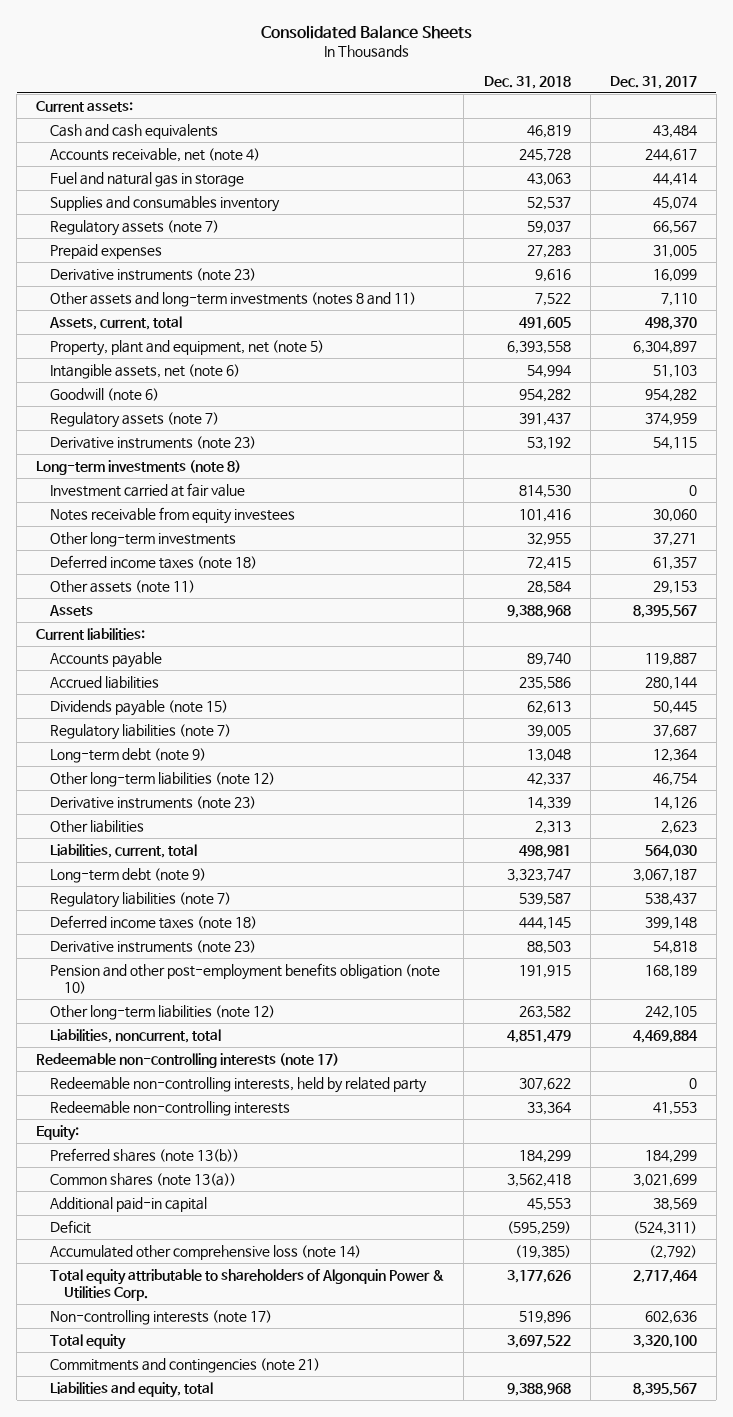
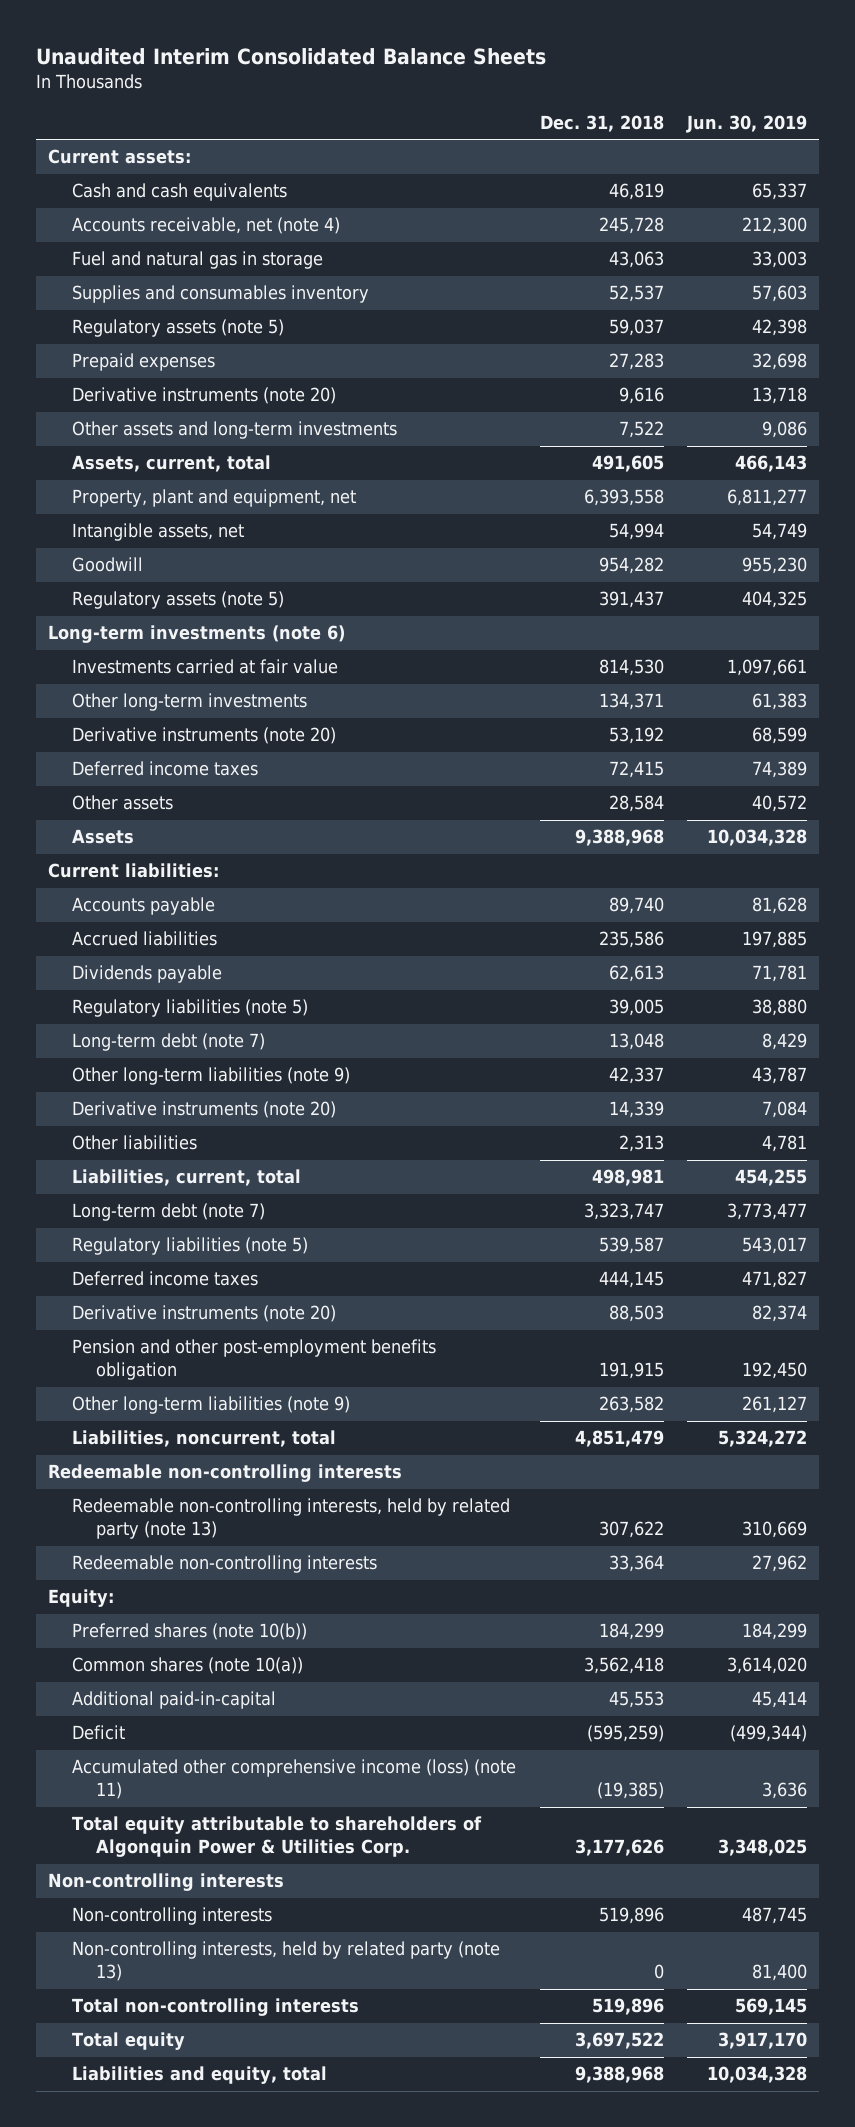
- Consolidated Balance Sheets
+ Unaudited Interim Consolidated Balance Sheets
- | Dec. 31, 2018 | Dec. 31, 2017
+ | Dec. 31, 2018 | Jun. 30, 2019
- Regulatory assets (note 7) | 59,037 | 66,567
+ Regulatory assets (note 5) | 59,037 | 42,398
- Derivative instruments (note 23) | 9,616 | 16,099
- Other assets and long-term investments (notes 8 and 11) | 7,522 | 7,110
+ Derivative instruments (note 20) | 9,616 | 13,718
+ Other assets and long-term investments | 7,522 | 9,086
- Property, plant and equipment, net (note 5) | 6,393,558 | 6,304,897
- Intangible assets, net (note 6) | 54,994 | 51,103
- Goodwill (note 6) | 954,282 | 954,282
- Regulatory assets (note 7) | 391,437 | 374,959
- Derivative instruments (note 23) | 53,192 | 54,115
- Long-term investments (note 8)
- Investment carried at fair value | 814,530 | 0
- Notes receivable from equity investees | 101,416 | 30,060
- Other long-term investments | 32,955 | 37,271
- Deferred income taxes (note 18) | 72,415 | 61,357
- Other assets (note 11) | 28,584 | 29,153
+ Property, plant and equipment, net | 6,393,558 | 6,811,277
+ Intangible assets, net | 54,994 | 54,749
+ Goodwill | 954,282 | 955,230
+ Regulatory assets (note 5) | 391,437 | 404,325
+ Long-term investments (note 6)
+ Investments carried at fair value | 814,530 | 1,097,661
+ Other long-term investments | 134,371 | 61,383
+ Derivative instruments (note 20) | 53,192 | 68,599
+ Deferred income taxes | 72,415 | 74,389
+ Other assets | 28,584 | 40,572
- Dividends payable (note 15) | 62,613 | 50,445
- Regulatory liabilities (note 7) | 39,005 | 37,687
- Long-term debt (note 9) | 13,048 | 12,364
- Other long-term liabilities (note 12) | 42,337 | 46,754
- Derivative instruments (note 23) | 14,339 | 14,126
+ Dividends payable | 62,613 | 71,781
+ Regulatory liabilities (note 5) | 39,005 | 38,880
+ Long-term debt (note 7) | 13,048 | 8,429
+ Other long-term liabilities (note 9) | 42,337 | 43,787
+ Derivative instruments (note 20) | 14,339 | 7,084
- Long-term debt (note 9) | 3,323,747 | 3,067,187
- Regulatory liabilities (note 7) | 539,587 | 538,437
- Deferred income taxes (note 18) | 444,145 | 399,148
- Derivative instruments (note 23) | 88,503 | 54,818
- Pension and other post-employment benefits obligation (note 10) | 191,915 | 168,189
- Other long-term liabilities (note 12) | 263,582 | 242,105
+ Long-term debt (note 7) | 3,323,747 | 3,773,477
+ Regulatory liabilities (note 5) | 539,587 | 543,017
+ Deferred income taxes | 444,145 | 471,827
+ Derivative instruments (note 20) | 88,503 | 82,374
+ Pension and other post-employment benefits obligation | 191,915 | 192,450
+ Other long-term liabilities (note 9) | 263,582 | 261,127
- Redeemable non-controlling interests (note 17)
- Redeemable non-controlling interests, held by related party | 307,622 | 0
+ Redeemable non-controlling interests
+ Redeemable non-controlling interests, held by related party (note 13) | 307,622 | 310,669
- Preferred shares (note 13(b)) | 184,299 | 184,299
- Common shares (note 13(a)) | 3,562,418 | 3,021,699
- Additional paid-in capital | 45,553 | 38,569
+ Preferred shares (note 10(b)) | 184,299 | 184,299
+ Common shares (note 10(a)) | 3,562,418 | 3,614,020
+ Additional paid-in-capital | 45,553 | 45,414
- Accumulated other comprehensive loss (note 14) | (19,385) | (2,792)
+ Accumulated other comprehensive income (loss) (note 11) | (19,385) | 3,636
- Non-controlling interests (note 17) | 519,896 | 602,636
+ Non-controlling interests
+ Non-controlling interests | 519,896 | 487,745
+ Non-controlling interests, held by related party (note 13) | 0 | 81,400
+ Total non-controlling interests | 519,896 | 569,145
- Commitments and contingencies (note 21)

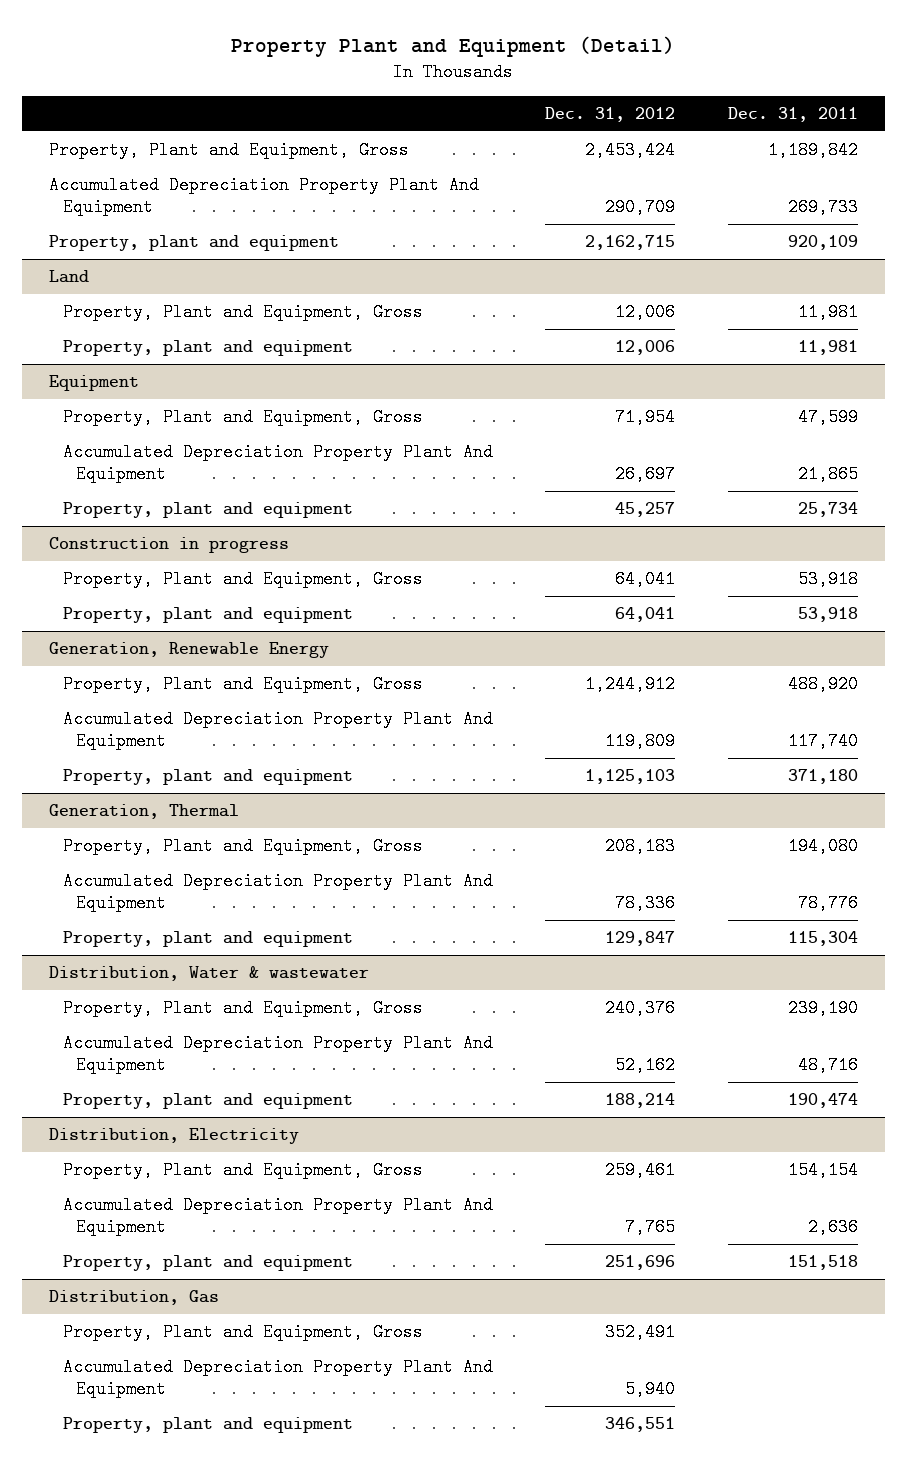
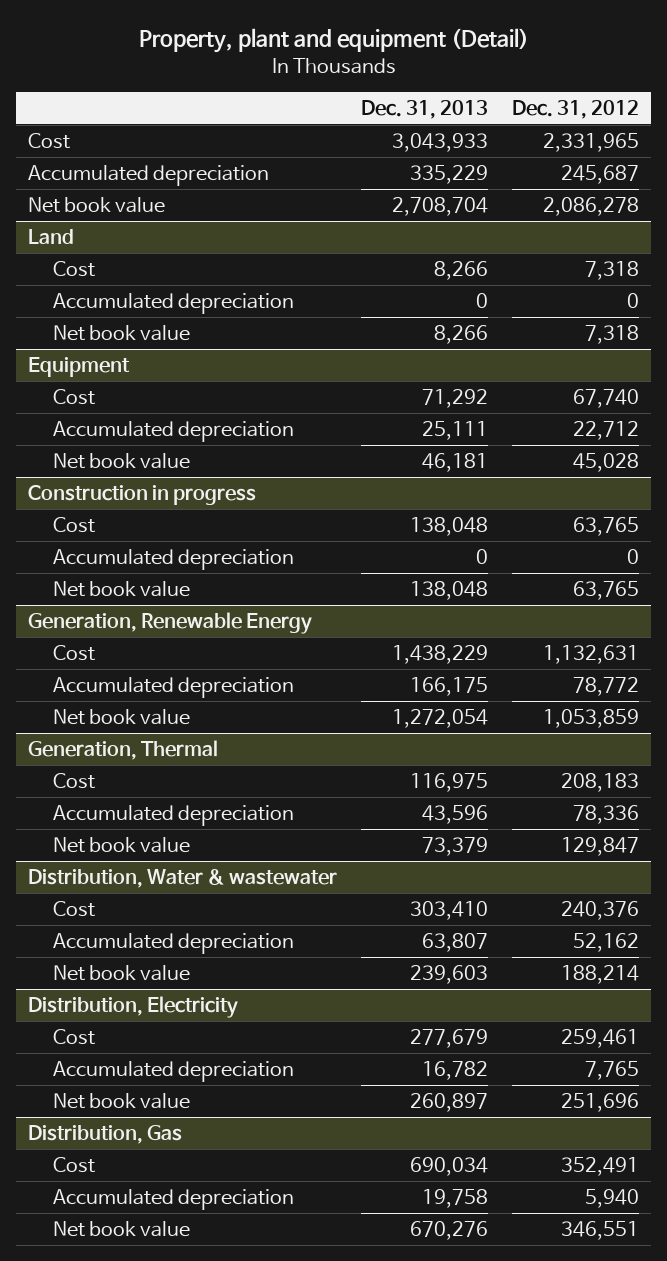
- Property Plant and Equipment (Detail)
+ Property, plant and equipment (Detail)
- | Dec. 31, 2012 | Dec. 31, 2011
+ | Dec. 31, 2013 | Dec. 31, 2012
- Property, Plant and Equipment, Gross | 2,453,424 | 1,189,842
- Accumulated Depreciation Property Plant And Equipment | 290,709 | 269,733
- Property, plant and equipment | 2,162,715 | 920,109
+ Cost | 3,043,933 | 2,331,965
+ Accumulated depreciation | 335,229 | 245,687
+ Net book value | 2,708,704 | 2,086,278
@ Land
- Property, Plant and Equipment, Gross | 12,006 | 11,981
- Property, plant and equipment | 12,006 | 11,981
+ Cost | 8,266 | 7,318
+ Accumulated depreciation | 0 | 0
+ Net book value | 8,266 | 7,318
@ Equipment
- Property, Plant and Equipment, Gross | 71,954 | 47,599
- Accumulated Depreciation Property Plant And Equipment | 26,697 | 21,865
- Property, plant and equipment | 45,257 | 25,734
+ Cost | 71,292 | 67,740
+ Accumulated depreciation | 25,111 | 22,712
+ Net book value | 46,181 | 45,028
@ Construction in progress
- Property, Plant and Equipment, Gross | 64,041 | 53,918
- Property, plant and equipment | 64,041 | 53,918
+ Cost | 138,048 | 63,765
+ Accumulated depreciation | 0 | 0
+ Net book value | 138,048 | 63,765
@ Generation, Renewable Energy
- Property, Plant and Equipment, Gross | 1,244,912 | 488,920
- Accumulated Depreciation Property Plant And Equipment | 119,809 | 117,740
- Property, plant and equipment | 1,125,103 | 371,180
+ Cost | 1,438,229 | 1,132,631
+ Accumulated depreciation | 166,175 | 78,772
+ Net book value | 1,272,054 | 1,053,859
@ Generation, Thermal
- Property, Plant and Equipment, Gross | 208,183 | 194,080
- Accumulated Depreciation Property Plant And Equipment | 78,336 | 78,776
- Property, plant and equipment | 129,847 | 115,304
+ Cost | 116,975 | 208,183
+ Accumulated depreciation | 43,596 | 78,336
+ Net book value | 73,379 | 129,847
@ Distribution, Water & wastewater
- Property, Plant and Equipment, Gross | 240,376 | 239,190
- Accumulated Depreciation Property Plant And Equipment | 52,162 | 48,716
- Property, plant and equipment | 188,214 | 190,474
+ Cost | 303,410 | 240,376
+ Accumulated depreciation | 63,807 | 52,162
+ Net book value | 239,603 | 188,214
@ Distribution, Electricity
- Property, Plant and Equipment, Gross | 259,461 | 154,154
- Accumulated Depreciation Property Plant And Equipment | 7,765 | 2,636
- Property, plant and equipment | 251,696 | 151,518
+ Cost | 277,679 | 259,461
+ Accumulated depreciation | 16,782 | 7,765
+ Net book value | 260,897 | 251,696
@ Distribution, Gas
- Property, Plant and Equipment, Gross | 352,491 |
- Accumulated Depreciation Property Plant And Equipment | 5,940 |
- Property, plant and equipment | 346,551 |
+ Cost | 690,034 | 352,491
+ Accumulated depreciation | 19,758 | 5,940
+ Net book value | 670,276 | 346,551

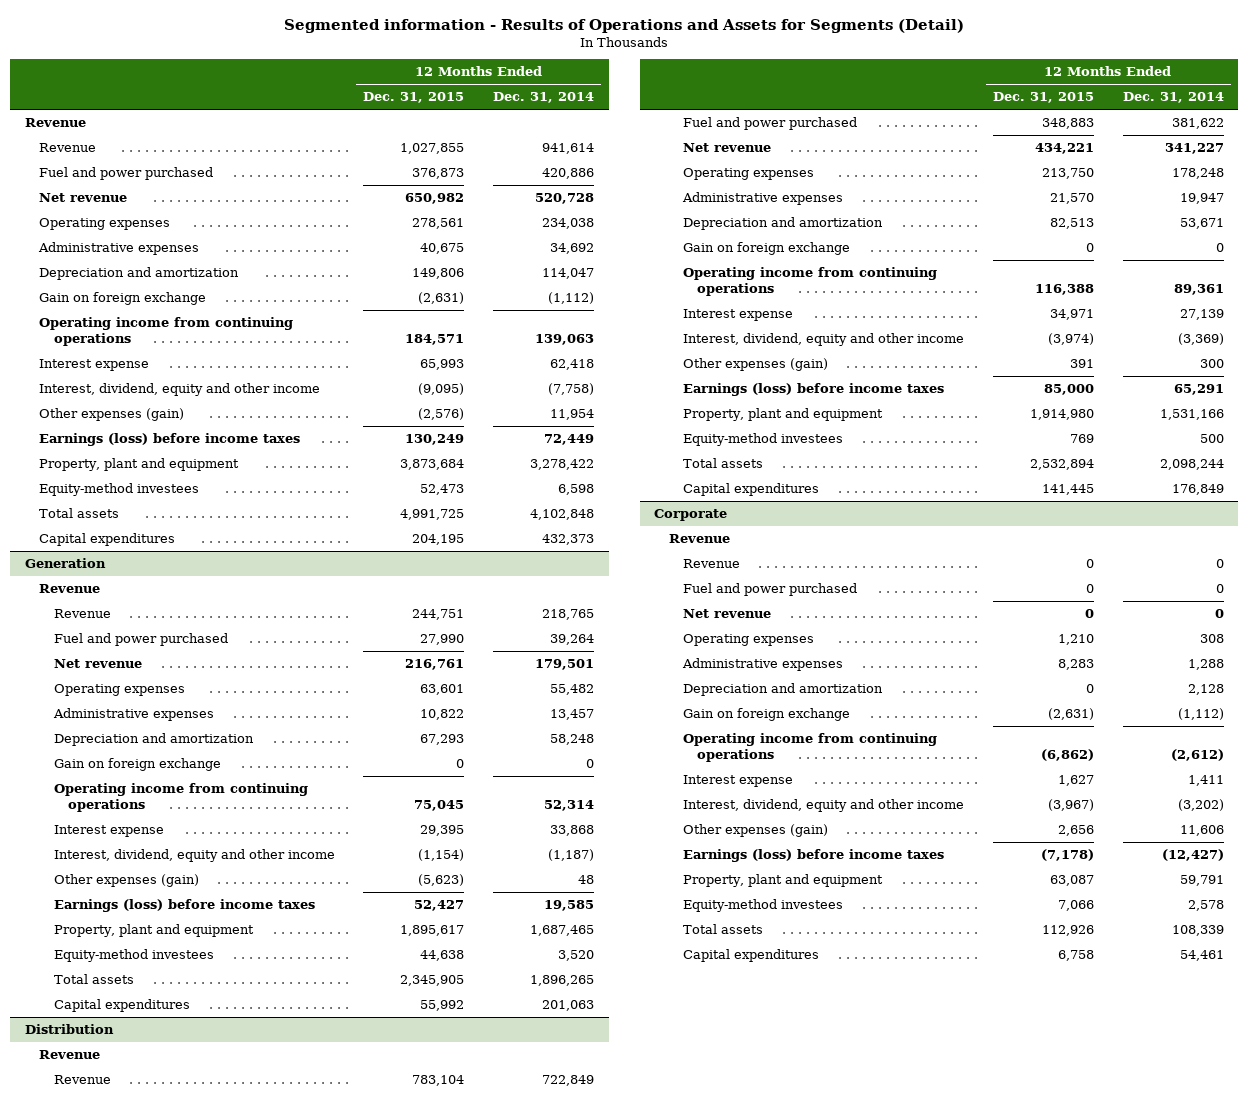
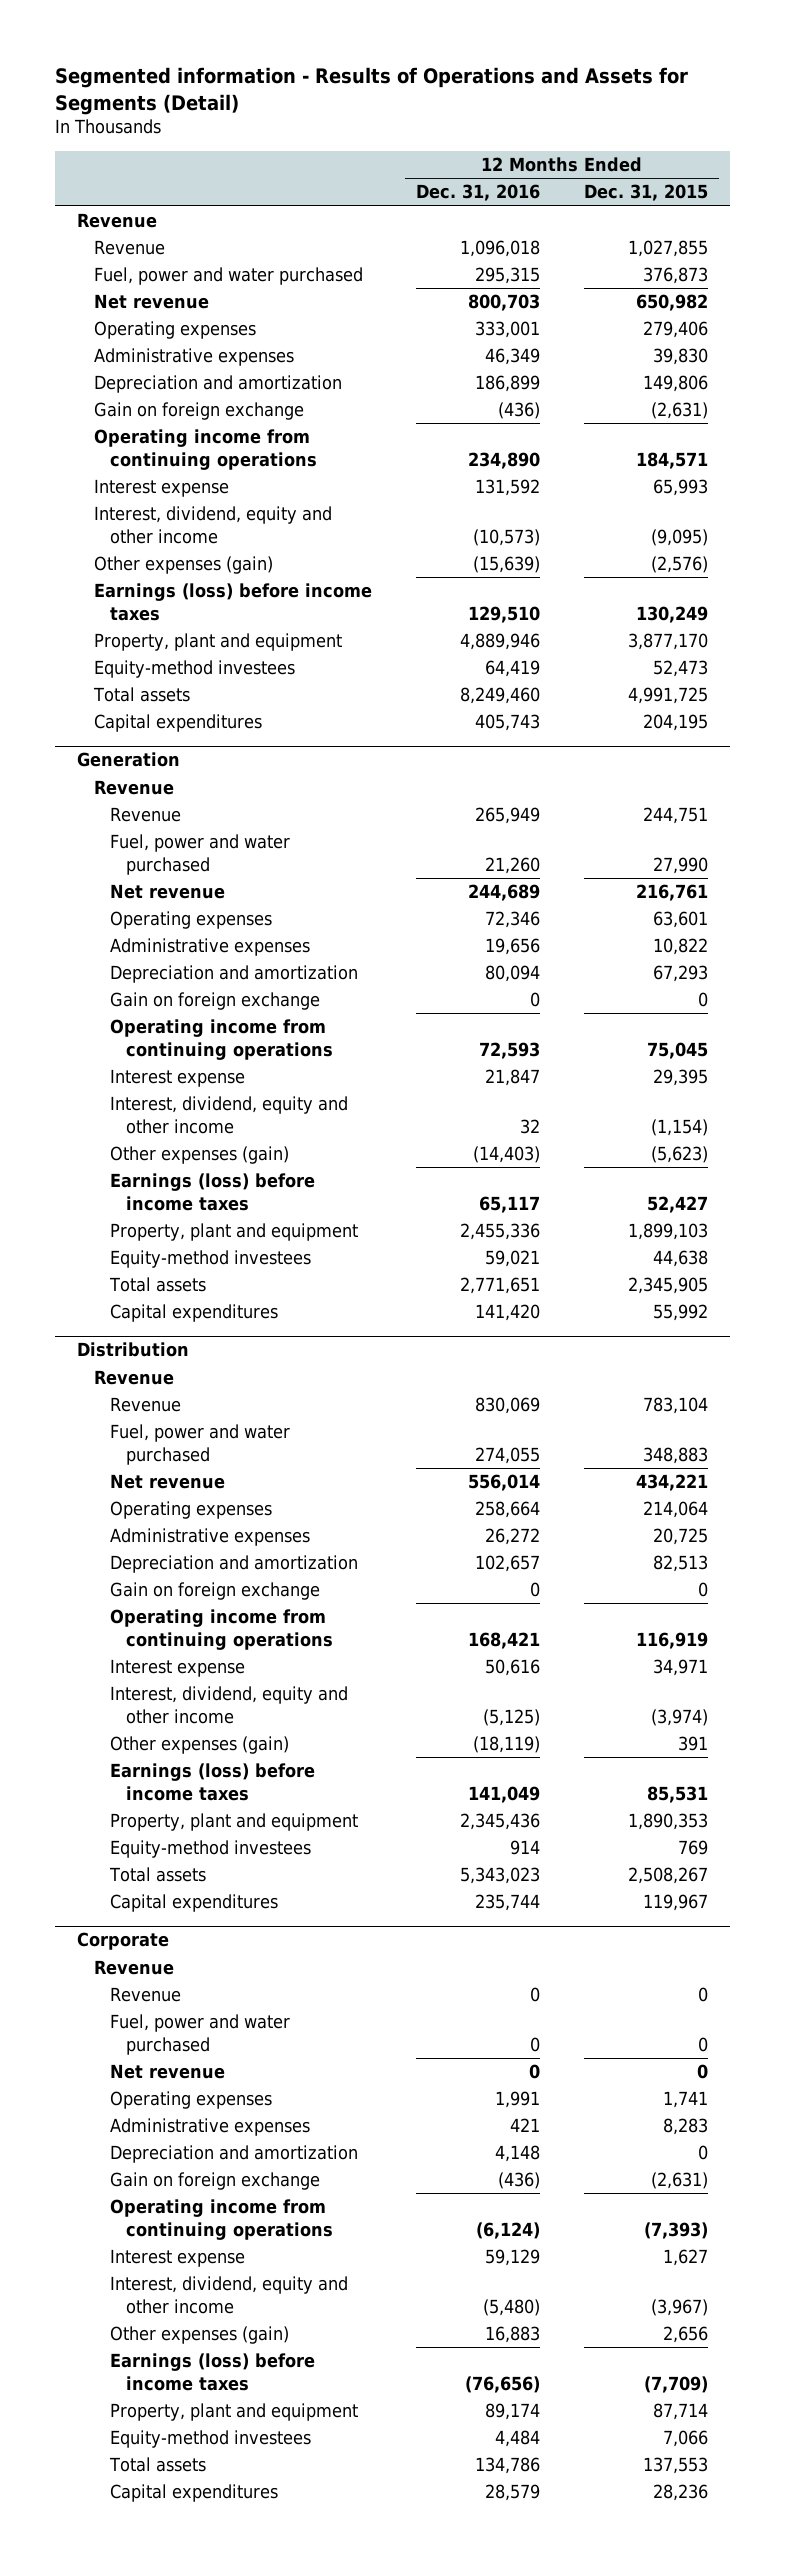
- | 12 Months Ended Dec. 31, 2015 | 12 Months Ended Dec. 31, 2014
+ | 12 Months Ended Dec. 31, 2016 | 12 Months Ended Dec. 31, 2015
- Fuel and power purchased | 376,873 | 420,886
+ Fuel, power and water purchased | 295,315 | 376,873
- Operating expenses | 278,561 | 234,038
- Administrative expenses | 40,675 | 34,692
+ Operating expenses | 333,001 | 279,406
+ Administrative expenses | 46,349 | 39,830
- Property, plant and equipment | 3,873,684 | 3,278,422
+ Property, plant and equipment | 4,889,946 | 3,877,170
@ Generation
- Fuel and power purchased | 27,990 | 39,264
+ Fuel, power and water purchased | 21,260 | 27,990
- Property, plant and equipment | 1,895,617 | 1,687,465
+ Property, plant and equipment | 2,455,336 | 1,899,103
@ Distribution
- Fuel and power purchased | 348,883 | 381,622
+ Fuel, power and water purchased | 274,055 | 348,883
- Operating expenses | 213,750 | 178,248
- Administrative expenses | 21,570 | 19,947
+ Operating expenses | 258,664 | 214,064
+ Administrative expenses | 26,272 | 20,725
- Operating income from continuing operations | 116,388 | 89,361
+ Operating income from continuing operations | 168,421 | 116,919
- Earnings (loss) before income taxes | 85,000 | 65,291
- Property, plant and equipment | 1,914,980 | 1,531,166
+ Earnings (loss) before income taxes | 141,049 | 85,531
+ Property, plant and equipment | 2,345,436 | 1,890,353
- Total assets | 2,532,894 | 2,098,244
- Capital expenditures | 141,445 | 176,849
+ Total assets | 5,343,023 | 2,508,267
+ Capital expenditures | 235,744 | 119,967
@ Corporate
- Fuel and power purchased | 0 | 0
+ Fuel, power and water purchased | 0 | 0
- Operating expenses | 1,210 | 308
+ Operating expenses | 1,991 | 1,741
- Operating income from continuing operations | (6,862) | (2,612)
+ Operating income from continuing operations | (6,124) | (7,393)
- Earnings (loss) before income taxes | (7,178) | (12,427)
- Property, plant and equipment | 63,087 | 59,791
+ Earnings (loss) before income taxes | (76,656) | (7,709)
+ Property, plant and equipment | 89,174 | 87,714
- Total assets | 112,926 | 108,339
- Capital expenditures | 6,758 | 54,461
+ Total assets | 134,786 | 137,553
+ Capital expenditures | 28,579 | 28,236

